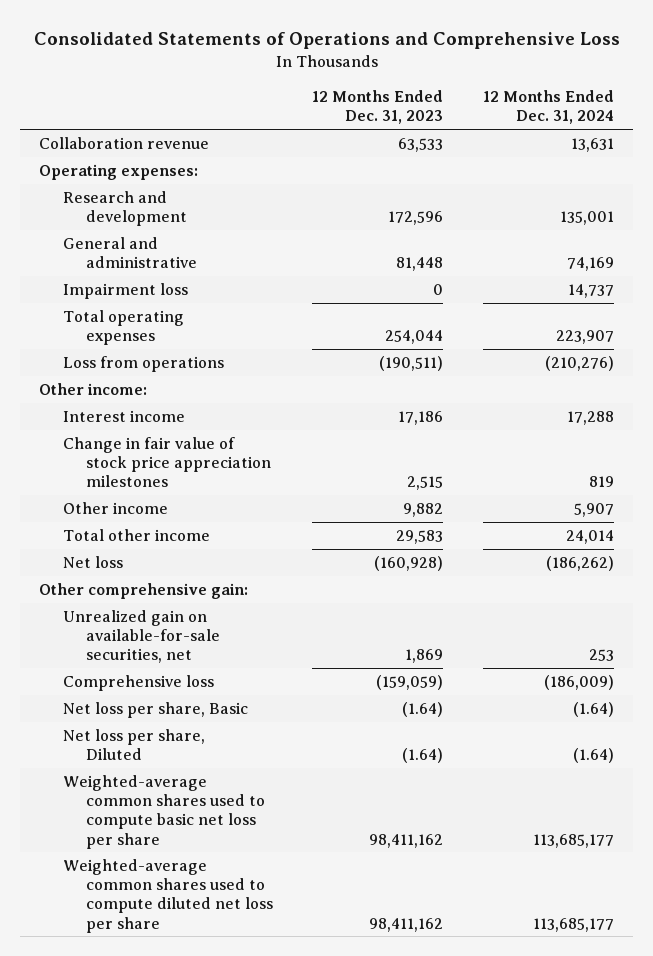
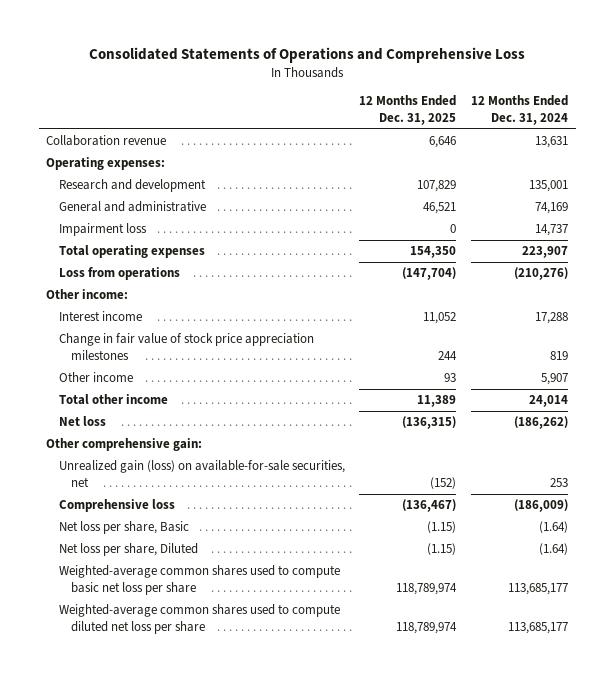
- | 12 Months Ended Dec. 31, 2023 | 12 Months Ended Dec. 31, 2024
+ | 12 Months Ended Dec. 31, 2025 | 12 Months Ended Dec. 31, 2024
- Unrealized gain on available-for-sale securities, net | 1,869 | 253
+ Unrealized gain (loss) on available-for-sale securities, net | (152) | 253

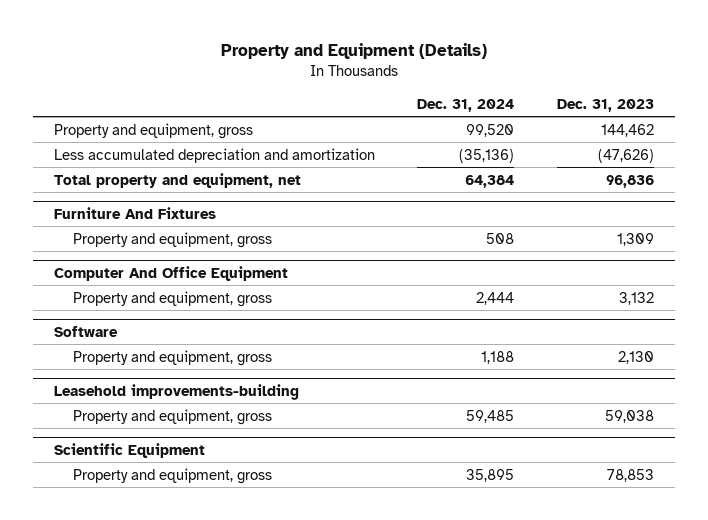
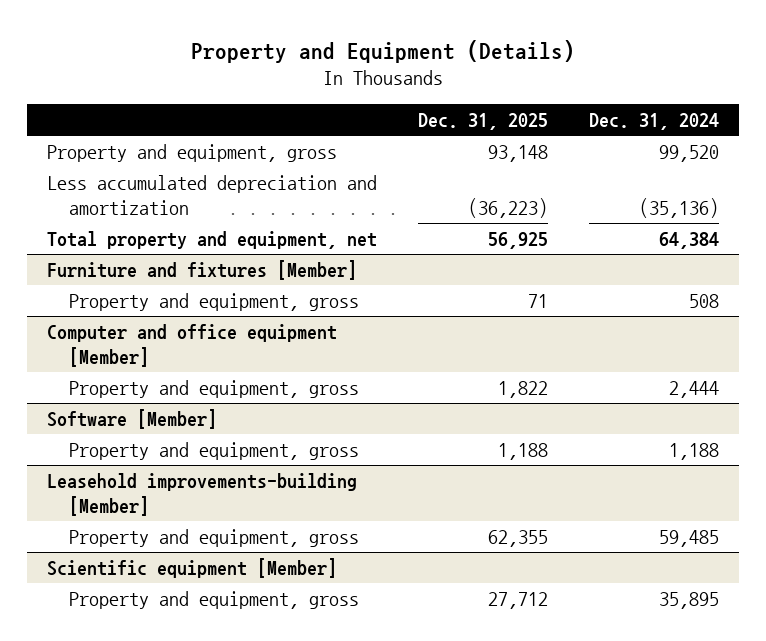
- | Dec. 31, 2024 | Dec. 31, 2023
+ | Dec. 31, 2025 | Dec. 31, 2024
- Furniture And Fixtures
+ Furniture and fixtures [Member]
- Computer And Office Equipment
+ Computer and office equipment [Member]
- Software
+ Software [Member]
- Leasehold improvements-building
+ Leasehold improvements-building [Member]
- Scientific Equipment
+ Scientific equipment [Member]

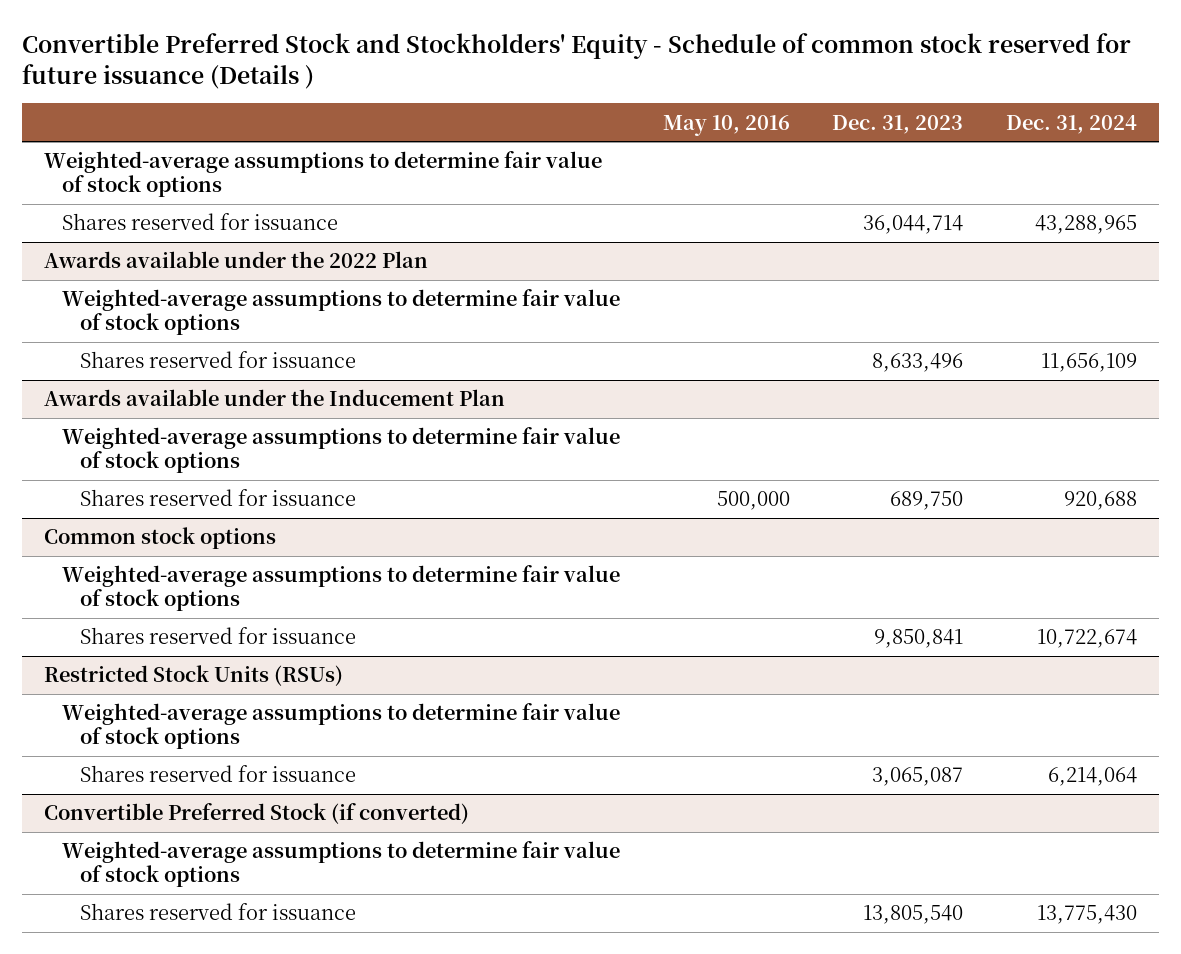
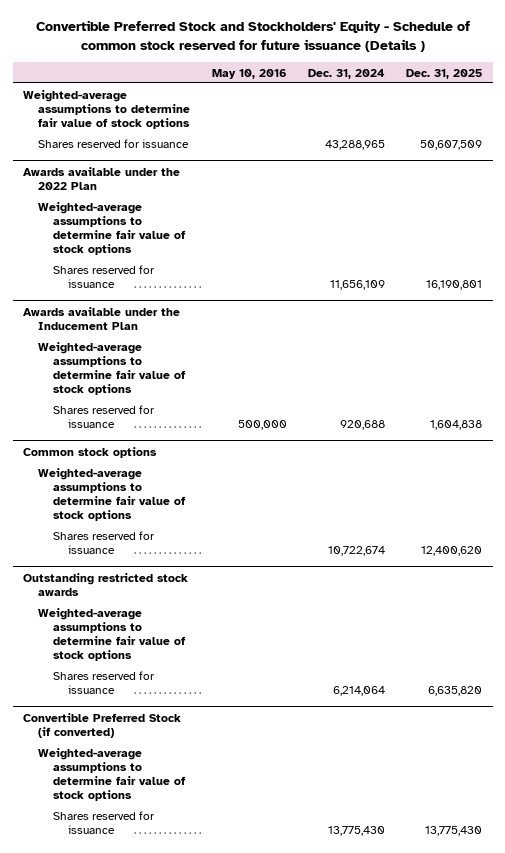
- | May 10, 2016 | Dec. 31, 2023 | Dec. 31, 2024
+ | May 10, 2016 | Dec. 31, 2024 | Dec. 31, 2025
- Restricted Stock Units (RSUs)
+ Outstanding restricted stock awards

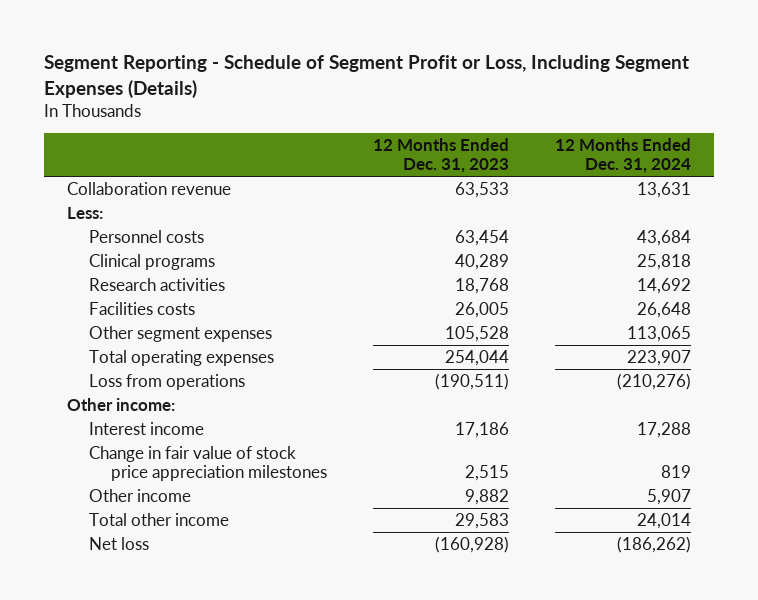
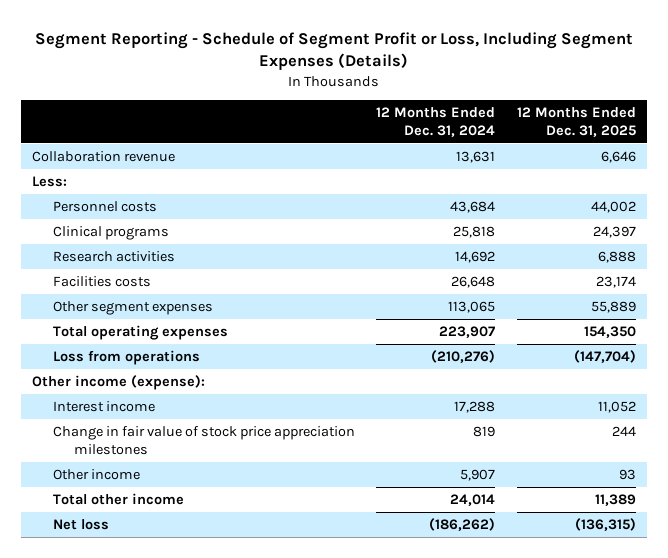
- | 12 Months Ended Dec. 31, 2023 | 12 Months Ended Dec. 31, 2024
+ | 12 Months Ended Dec. 31, 2024 | 12 Months Ended Dec. 31, 2025
- Other income:
+ Other income (expense):

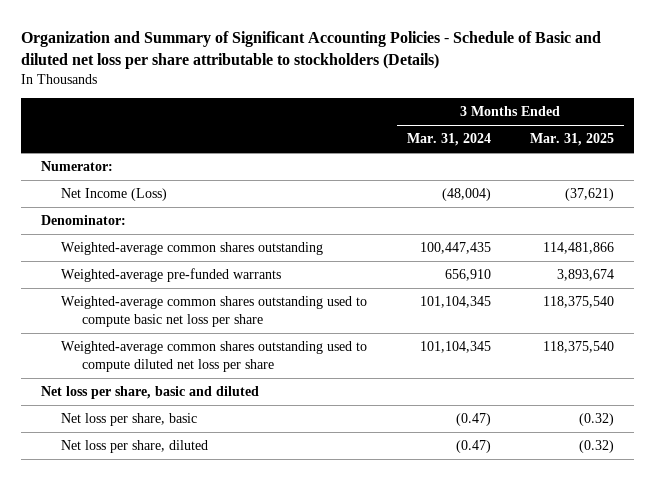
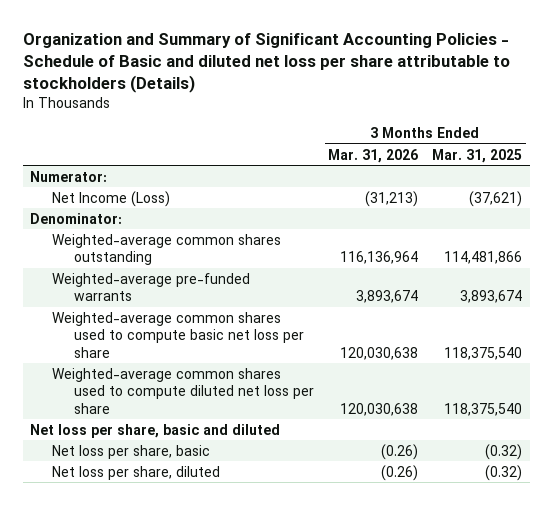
- | 3 Months Ended Mar. 31, 2024 | 3 Months Ended Mar. 31, 2025
+ | 3 Months Ended Mar. 31, 2026 | 3 Months Ended Mar. 31, 2025
- Weighted-average common shares outstanding used to compute basic net loss per share | 101,104,345 | 118,375,540
- Weighted-average common shares outstanding used to compute diluted net loss per share | 101,104,345 | 118,375,540
+ Weighted-average common shares used to compute basic net loss per share | 120,030,638 | 118,375,540
+ Weighted-average common shares used to compute diluted net loss per share | 120,030,638 | 118,375,540

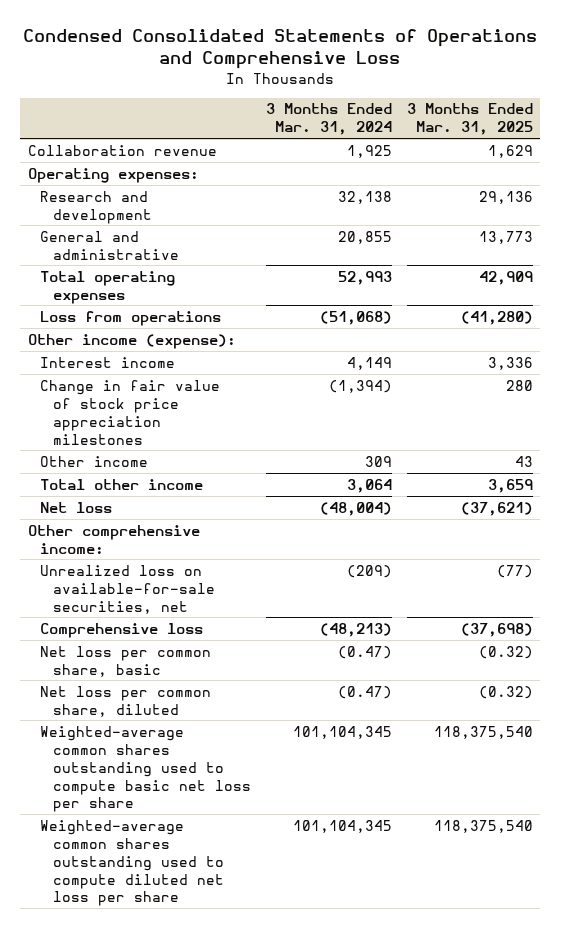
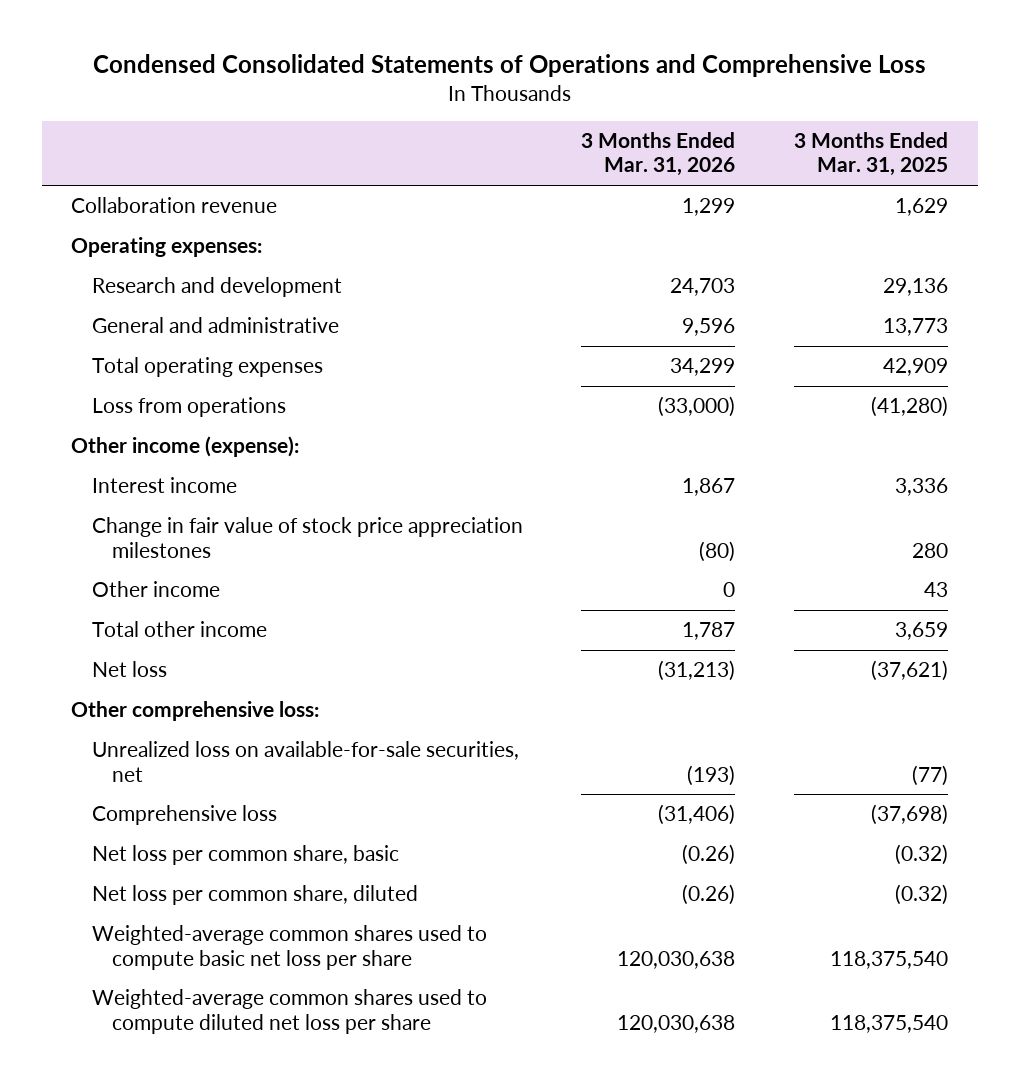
- | 3 Months Ended Mar. 31, 2024 | 3 Months Ended Mar. 31, 2025
+ | 3 Months Ended Mar. 31, 2026 | 3 Months Ended Mar. 31, 2025
- Other comprehensive income:
+ Other comprehensive loss:
- Weighted-average common shares outstanding used to compute basic net loss per share | 101,104,345 | 118,375,540
- Weighted-average common shares outstanding used to compute diluted net loss per share | 101,104,345 | 118,375,540
+ Weighted-average common shares used to compute basic net loss per share | 120,030,638 | 118,375,540
+ Weighted-average common shares used to compute diluted net loss per share | 120,030,638 | 118,375,540

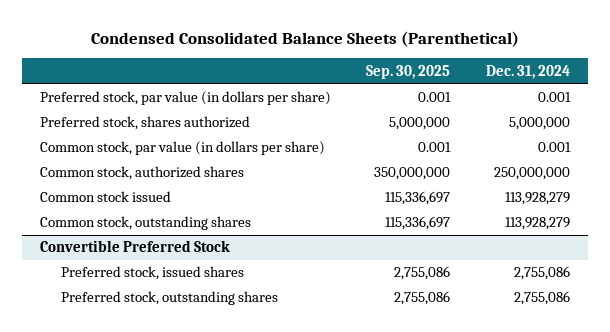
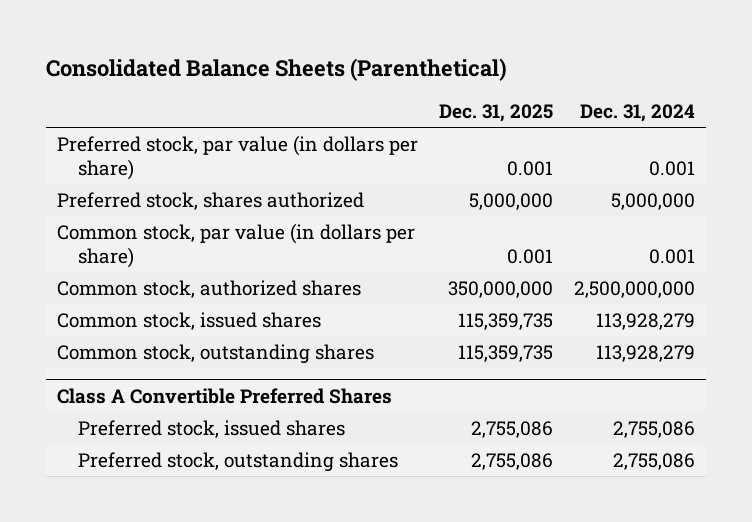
- Condensed Consolidated Balance Sheets (Parenthetical)
+ Consolidated Balance Sheets (Parenthetical)
- | Sep. 30, 2025 | Dec. 31, 2024
+ | Dec. 31, 2025 | Dec. 31, 2024
- Common stock, authorized shares | 350,000,000 | 250,000,000
- Common stock issued | 115,336,697 | 113,928,279
+ Common stock, authorized shares | 350,000,000 | 2,500,000,000
+ Common stock, issued shares | 115,359,735 | 113,928,279
- Convertible Preferred Stock
+ Class A Convertible Preferred Shares

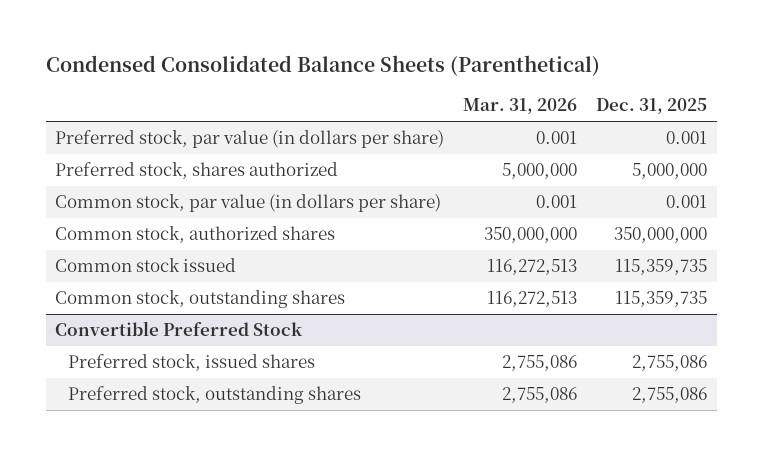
- Consolidated Balance Sheets (Parenthetical)
+ Condensed Consolidated Balance Sheets (Parenthetical)
- | Dec. 31, 2025 | Dec. 31, 2024
+ | Mar. 31, 2026 | Dec. 31, 2025
- Common stock, issued shares | 115,359,735 | 113,928,279
+ Common stock issued | 116,272,513 | 115,359,735
- Class A Convertible Preferred Shares
+ Convertible Preferred Stock

